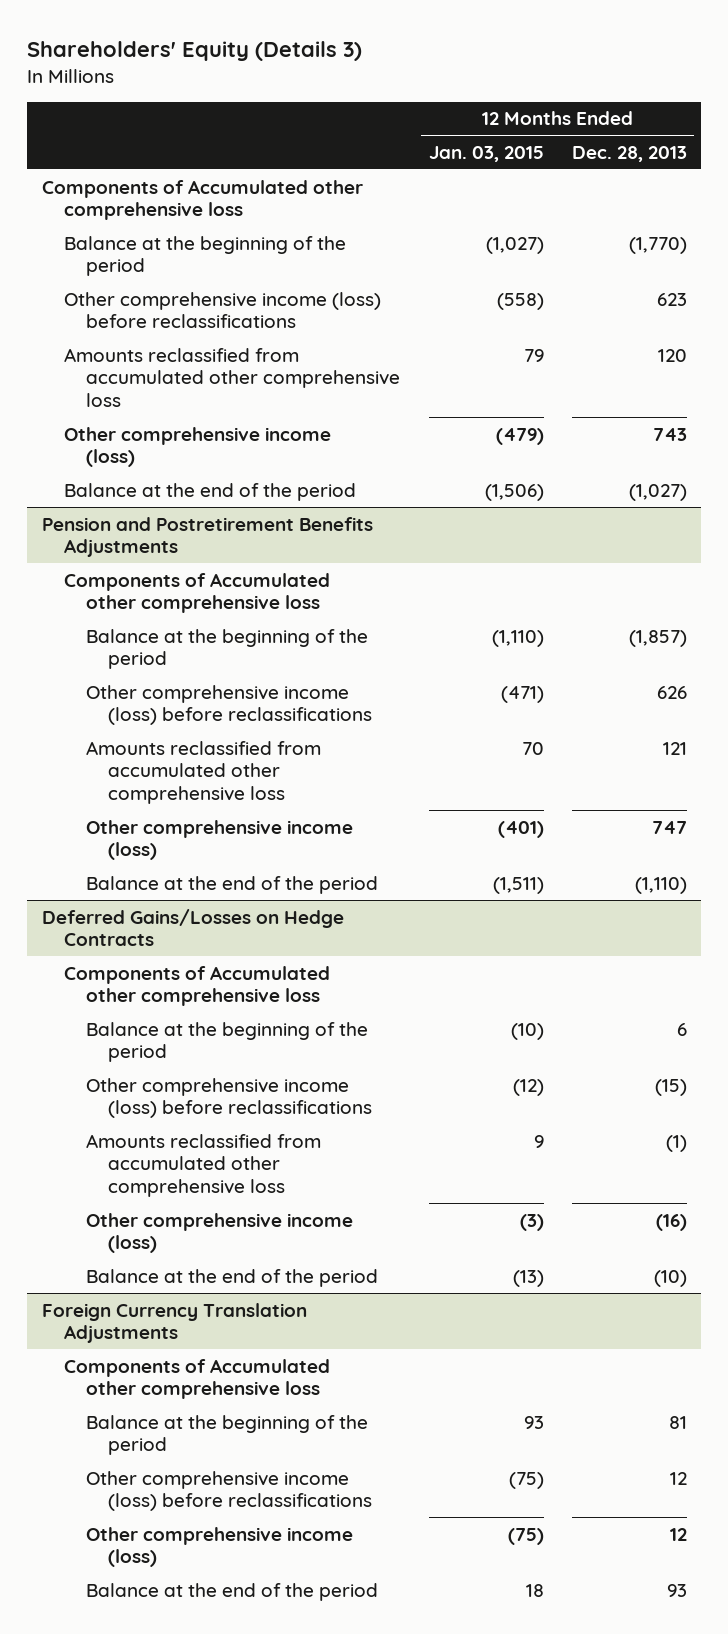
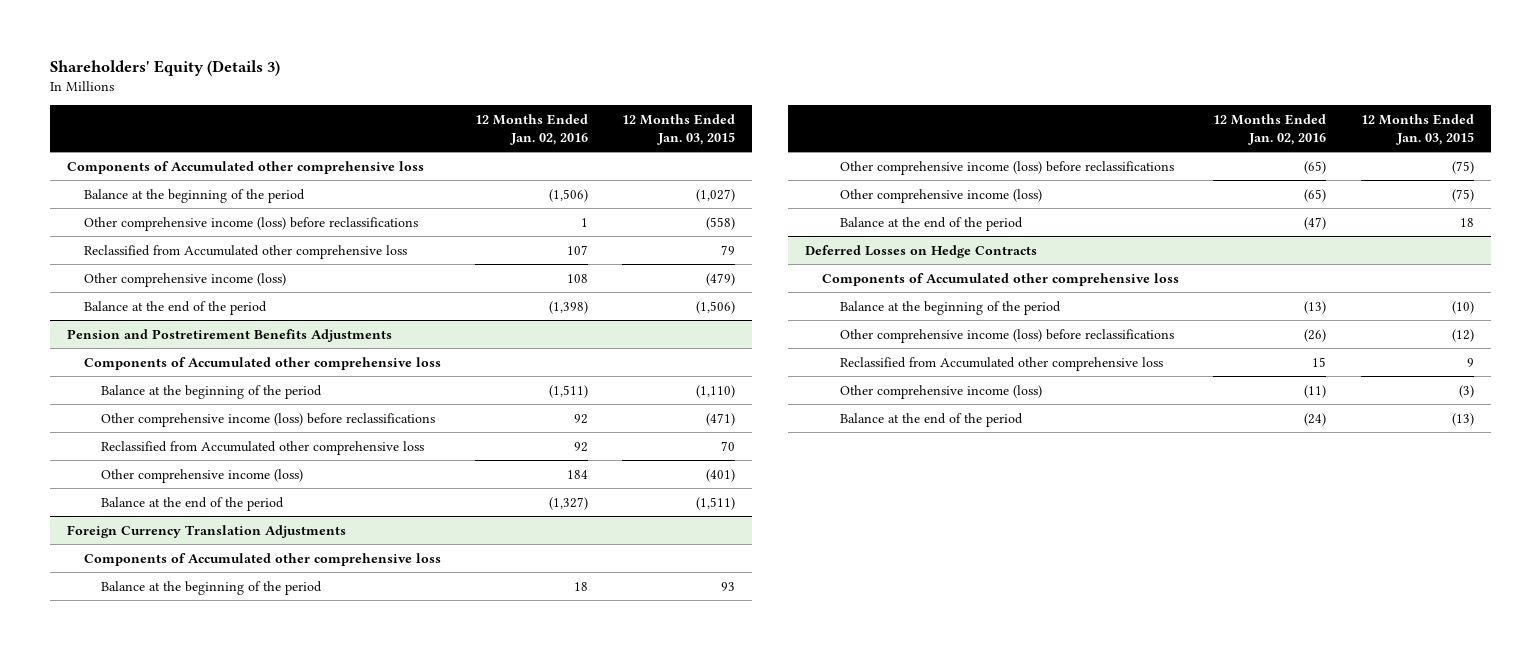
- | 12 Months Ended Jan. 03, 2015 | 12 Months Ended Dec. 28, 2013
+ | 12 Months Ended Jan. 02, 2016 | 12 Months Ended Jan. 03, 2015
- Amounts reclassified from accumulated other comprehensive loss | 79 | 120
+ Reclassified from Accumulated other comprehensive loss | 107 | 79
@ Pension and Postretirement Benefits Adjustments
- Amounts reclassified from accumulated other comprehensive loss | 70 | 121
+ Reclassified from Accumulated other comprehensive loss | 92 | 70
- Deferred Gains/Losses on Hedge Contracts
- Components of Accumulated other comprehensive loss
- Balance at the beginning of the period | (10) | 6
- Other comprehensive income (loss) before reclassifications | (12) | (15)
- Amounts reclassified from accumulated other comprehensive loss | 9 | (1)
- Other comprehensive income (loss) | (3) | (16)
- Balance at the end of the period | (13) | (10)
+ Deferred Losses on Hedge Contracts
+ Components of Accumulated other comprehensive loss
+ Balance at the beginning of the period | (13) | (10)
+ Other comprehensive income (loss) before reclassifications | (26) | (12)
+ Reclassified from Accumulated other comprehensive loss | 15 | 9
+ Other comprehensive income (loss) | (11) | (3)
+ Balance at the end of the period | (24) | (13)

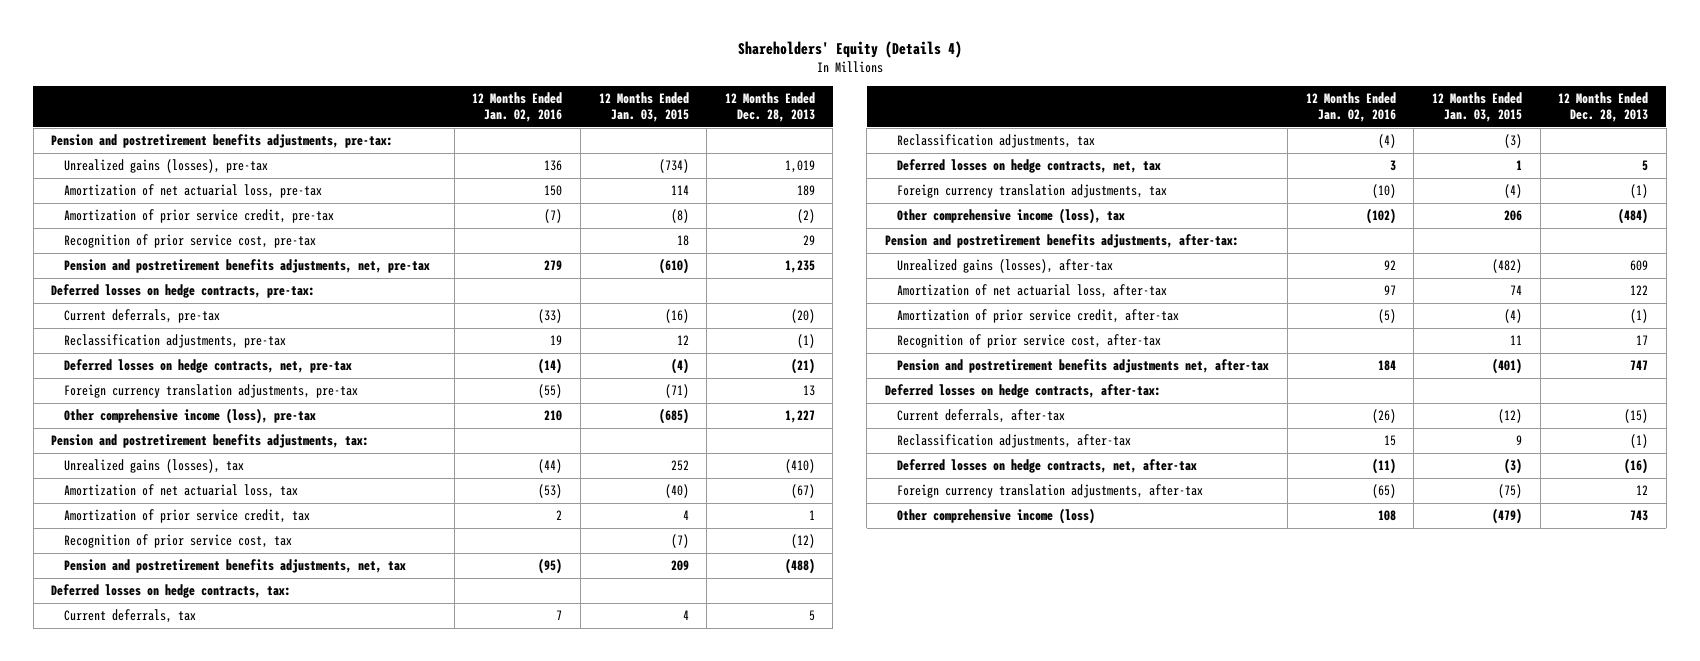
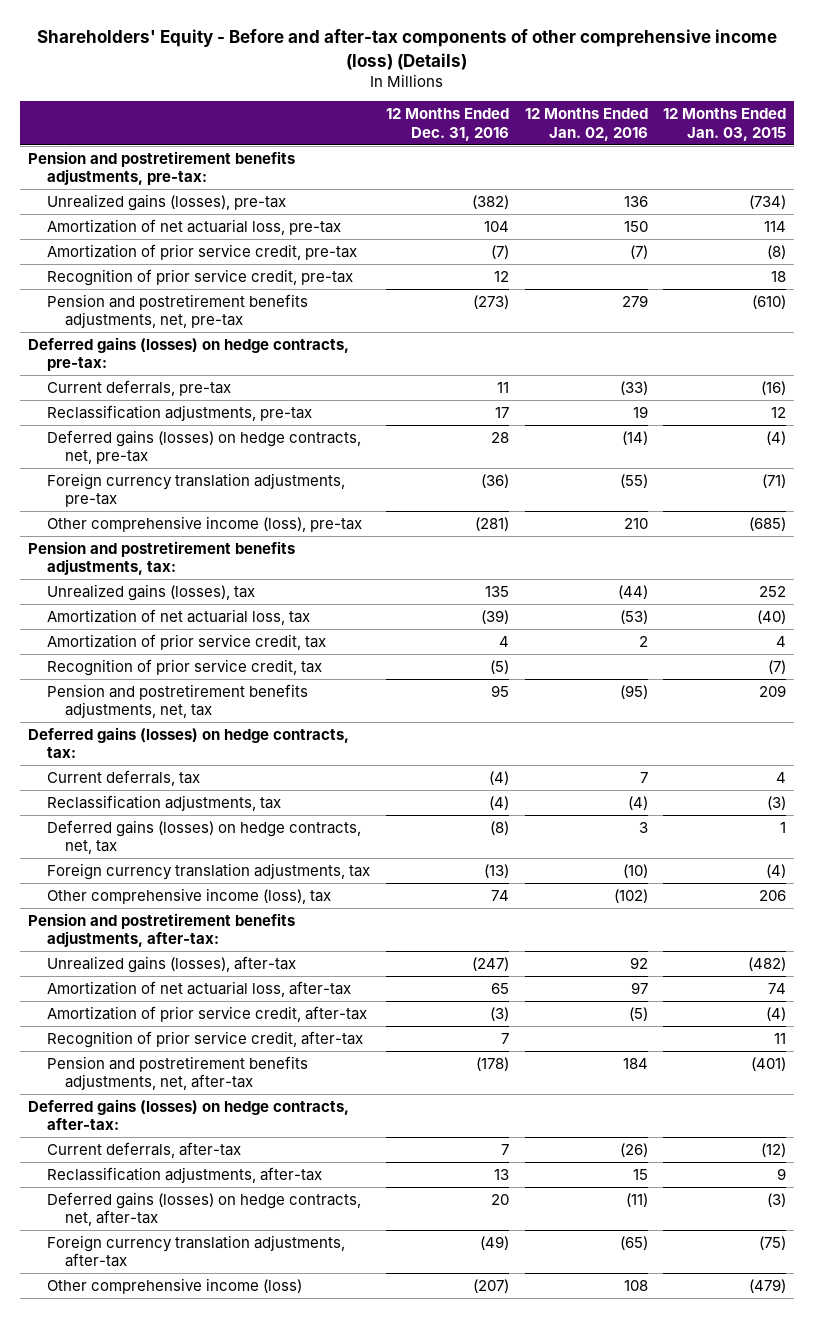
- Shareholders' Equity (Details 4)
+ Shareholders' Equity - Before and after-tax components of other comprehensive income (loss) (Details)
- | 12 Months Ended Jan. 02, 2016 | 12 Months Ended Jan. 03, 2015 | 12 Months Ended Dec. 28, 2013
+ | 12 Months Ended Dec. 31, 2016 | 12 Months Ended Jan. 02, 2016 | 12 Months Ended Jan. 03, 2015
- Recognition of prior service cost, pre-tax | | 18 | 29
+ Recognition of prior service credit, pre-tax | 12 | | 18
- Deferred losses on hedge contracts, pre-tax:
+ Deferred gains (losses) on hedge contracts, pre-tax:
- Deferred losses on hedge contracts, net, pre-tax | (14) | (4) | (21)
+ Deferred gains (losses) on hedge contracts, net, pre-tax | 28 | (14) | (4)
- Recognition of prior service cost, tax | | (7) | (12)
+ Recognition of prior service credit, tax | (5) | | (7)
- Deferred losses on hedge contracts, tax:
+ Deferred gains (losses) on hedge contracts, tax:
- Deferred losses on hedge contracts, net, tax | 3 | 1 | 5
+ Deferred gains (losses) on hedge contracts, net, tax | (8) | 3 | 1
- Recognition of prior service cost, after-tax | | 11 | 17
- Pension and postretirement benefits adjustments net, after-tax | 184 | (401) | 747
- Deferred losses on hedge contracts, after-tax:
+ Recognition of prior service credit, after-tax | 7 | | 11
+ Pension and postretirement benefits adjustments, net, after-tax | (178) | 184 | (401)
+ Deferred gains (losses) on hedge contracts, after-tax:
- Deferred losses on hedge contracts, net, after-tax | (11) | (3) | (16)
+ Deferred gains (losses) on hedge contracts, net, after-tax | 20 | (11) | (3)

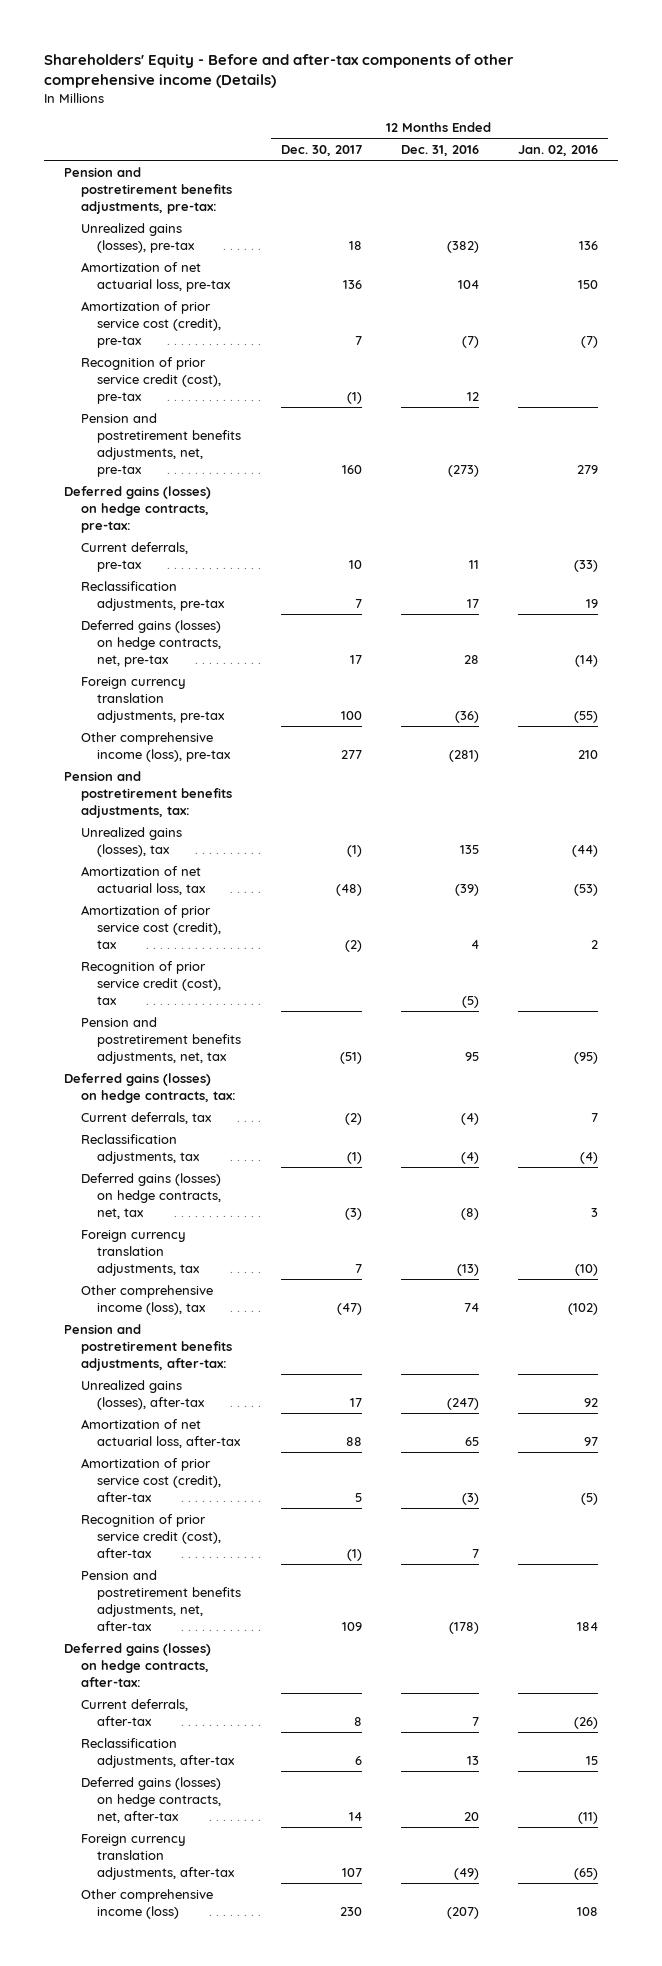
- Shareholders' Equity - Before and after-tax components of other comprehensive income (loss) (Details)
+ Shareholders' Equity - Before and after-tax components of other comprehensive income (Details)
- | 12 Months Ended Dec. 31, 2016 | 12 Months Ended Jan. 02, 2016 | 12 Months Ended Jan. 03, 2015
+ | 12 Months Ended Dec. 30, 2017 | 12 Months Ended Dec. 31, 2016 | 12 Months Ended Jan. 02, 2016
- Amortization of prior service credit, pre-tax | (7) | (7) | (8)
- Recognition of prior service credit, pre-tax | 12 | | 18
+ Amortization of prior service cost (credit), pre-tax | 7 | (7) | (7)
+ Recognition of prior service credit (cost), pre-tax | (1) | 12 |
- Amortization of prior service credit, tax | 4 | 2 | 4
- Recognition of prior service credit, tax | (5) | | (7)
+ Amortization of prior service cost (credit), tax | (2) | 4 | 2
+ Recognition of prior service credit (cost), tax | | (5) |
- Amortization of prior service credit, after-tax | (3) | (5) | (4)
- Recognition of prior service credit, after-tax | 7 | | 11
+ Amortization of prior service cost (credit), after-tax | 5 | (3) | (5)
+ Recognition of prior service credit (cost), after-tax | (1) | 7 |

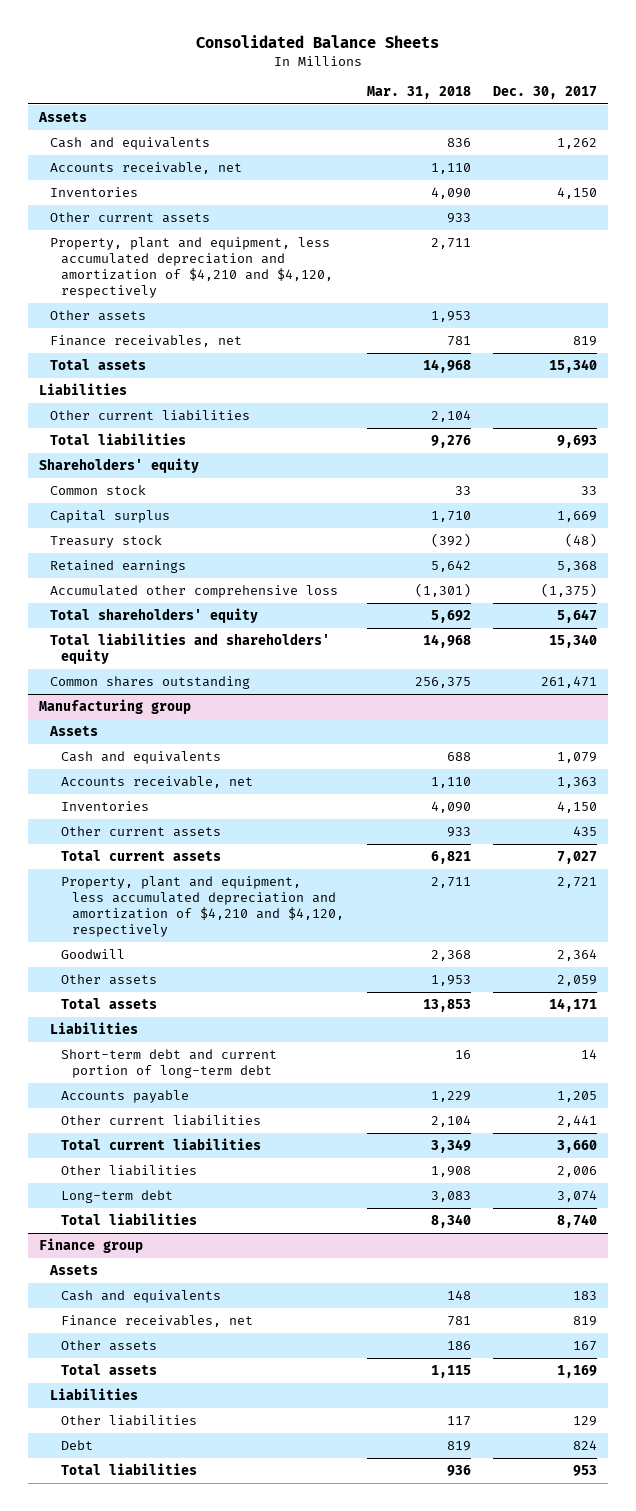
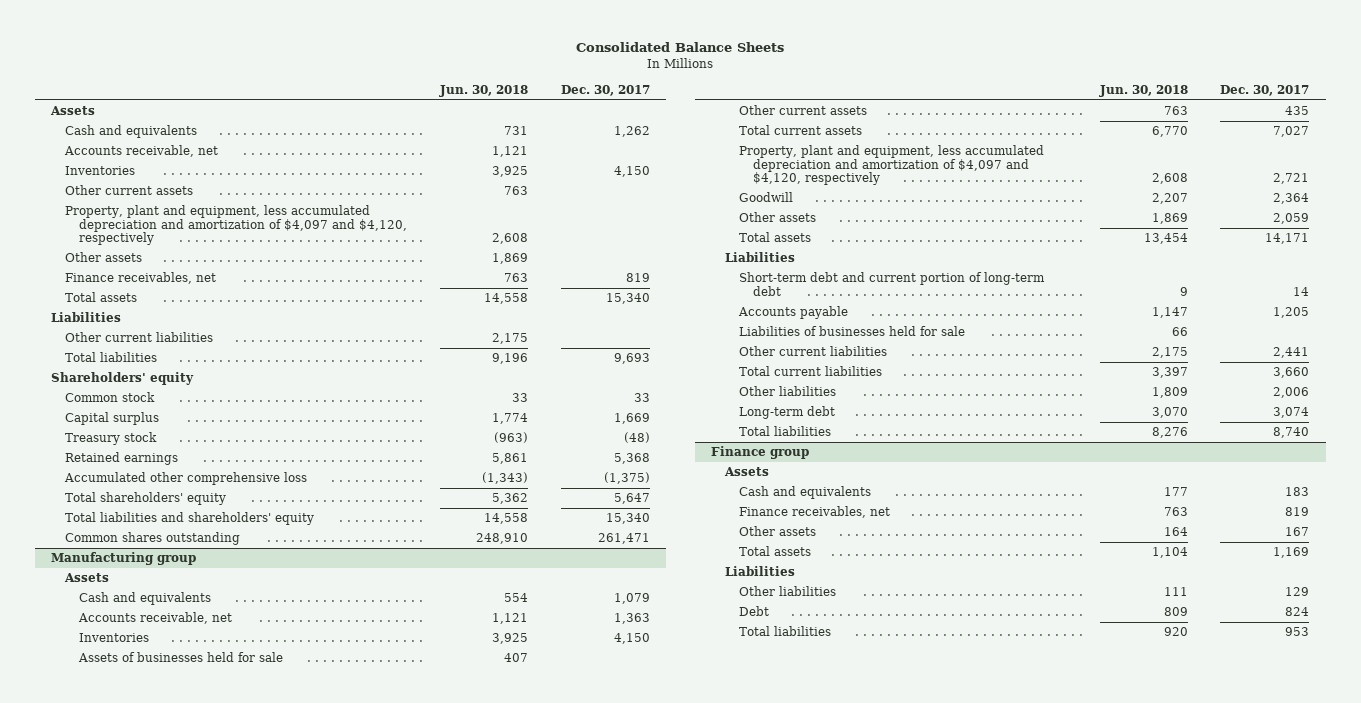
- | Mar. 31, 2018 | Dec. 30, 2017
+ | Jun. 30, 2018 | Dec. 30, 2017
- Property, plant and equipment, less accumulated depreciation and amortization of $4,210 and $4,120, respectively | 2,711 |
+ Property, plant and equipment, less accumulated depreciation and amortization of $4,097 and $4,120, respectively | 2,608 |
@ Manufacturing group
+ Assets of businesses held for sale | 407 |
- Property, plant and equipment, less accumulated depreciation and amortization of $4,210 and $4,120, respectively | 2,711 | 2,721
+ Property, plant and equipment, less accumulated depreciation and amortization of $4,097 and $4,120, respectively | 2,608 | 2,721
+ Liabilities of businesses held for sale | 66 |

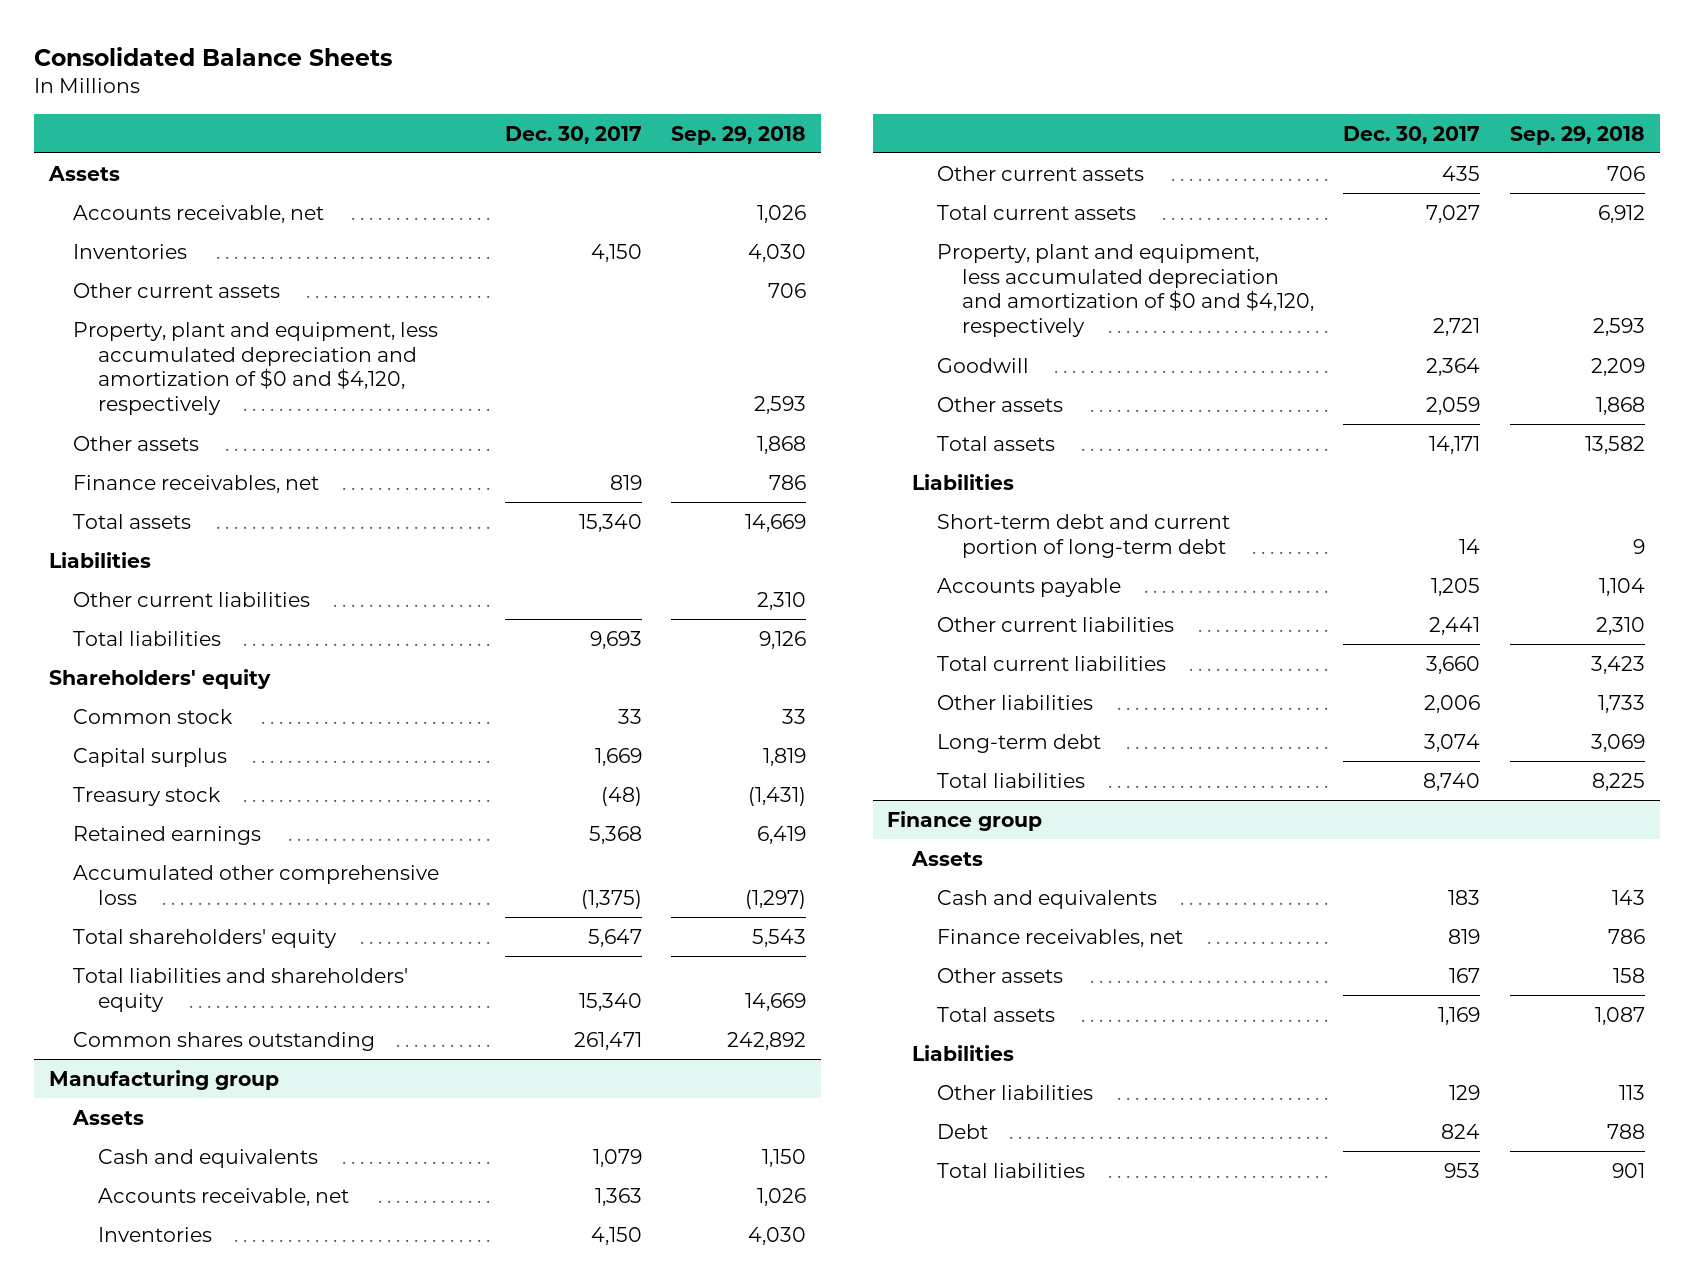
- | Jun. 30, 2018 | Dec. 30, 2017
+ | Dec. 30, 2017 | Sep. 29, 2018
- Cash and equivalents | 731 | 1,262
- Property, plant and equipment, less accumulated depreciation and amortization of $4,097 and $4,120, respectively | 2,608 |
+ Property, plant and equipment, less accumulated depreciation and amortization of $0 and $4,120, respectively | | 2,593
@ Manufacturing group
- Assets of businesses held for sale | 407 |
- Property, plant and equipment, less accumulated depreciation and amortization of $4,097 and $4,120, respectively | 2,608 | 2,721
+ Property, plant and equipment, less accumulated depreciation and amortization of $0 and $4,120, respectively | 2,721 | 2,593
- Liabilities of businesses held for sale | 66 |

